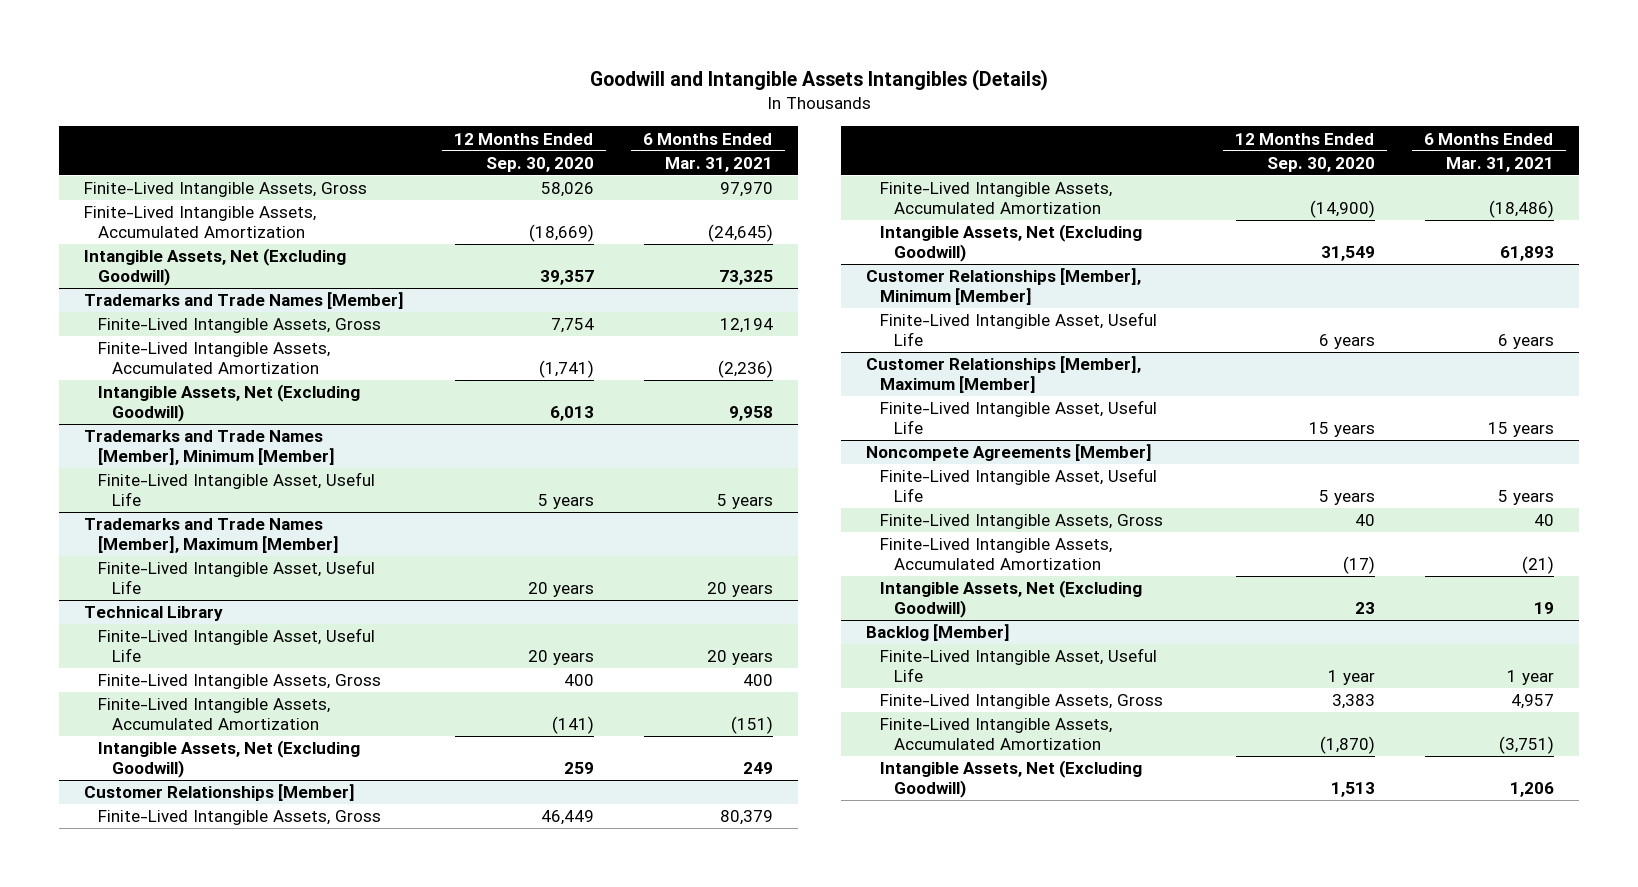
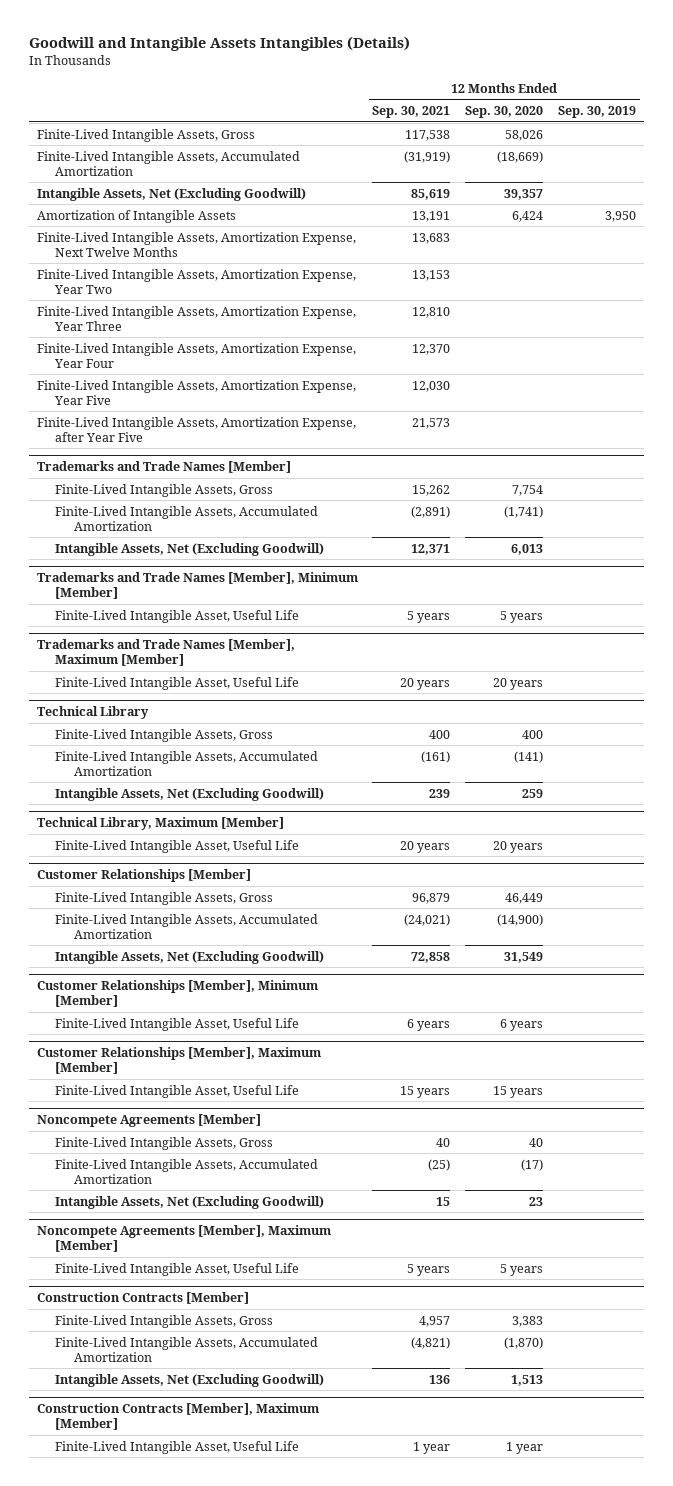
- | 12 Months Ended Sep. 30, 2020 | 6 Months Ended Mar. 31, 2021
+ | 12 Months Ended Sep. 30, 2021 | 12 Months Ended Sep. 30, 2020 | 12 Months Ended Sep. 30, 2019
+ Amortization of Intangible Assets | 13,191 | 6,424 | 3,950
+ Finite-Lived Intangible Assets, Amortization Expense, Next Twelve Months | 13,683 | |
+ Finite-Lived Intangible Assets, Amortization Expense, Year Two | 13,153 | |
+ Finite-Lived Intangible Assets, Amortization Expense, Year Three | 12,810 | |
+ Finite-Lived Intangible Assets, Amortization Expense, Year Four | 12,370 | |
+ Finite-Lived Intangible Assets, Amortization Expense, Year Five | 12,030 | |
+ Finite-Lived Intangible Assets, Amortization Expense, after Year Five | 21,573 | |
@ Technical Library
- Finite-Lived Intangible Asset, Useful Life | 20 years | 20 years
+ Technical Library, Maximum [Member]
+ Finite-Lived Intangible Asset, Useful Life | 20 years | 20 years |
@ Noncompete Agreements [Member]
- Finite-Lived Intangible Asset, Useful Life | 5 years | 5 years
- Backlog [Member]
- Finite-Lived Intangible Asset, Useful Life | 1 year | 1 year
+ Noncompete Agreements [Member], Maximum [Member]
+ Finite-Lived Intangible Asset, Useful Life | 5 years | 5 years |
+ Construction Contracts [Member]
+ Construction Contracts [Member], Maximum [Member]
+ Finite-Lived Intangible Asset, Useful Life | 1 year | 1 year |

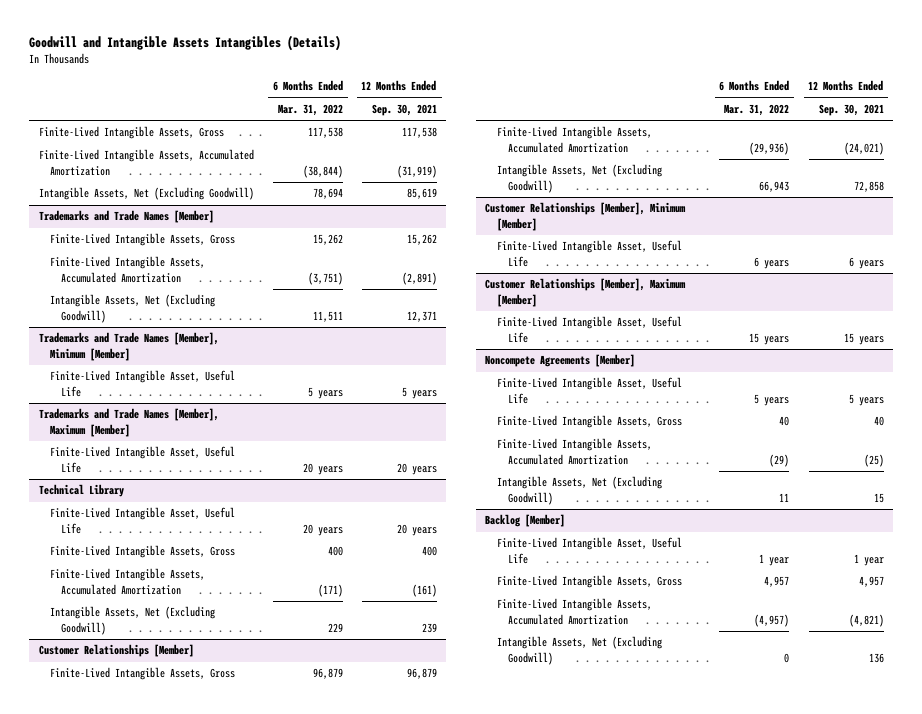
- | 12 Months Ended Sep. 30, 2021 | 12 Months Ended Sep. 30, 2020 | 12 Months Ended Sep. 30, 2019
+ | 6 Months Ended Mar. 31, 2022 | 12 Months Ended Sep. 30, 2021
- Amortization of Intangible Assets | 13,191 | 6,424 | 3,950
- Finite-Lived Intangible Assets, Amortization Expense, Next Twelve Months | 13,683 | |
- Finite-Lived Intangible Assets, Amortization Expense, Year Two | 13,153 | |
- Finite-Lived Intangible Assets, Amortization Expense, Year Three | 12,810 | |
- Finite-Lived Intangible Assets, Amortization Expense, Year Four | 12,370 | |
- Finite-Lived Intangible Assets, Amortization Expense, Year Five | 12,030 | |
- Finite-Lived Intangible Assets, Amortization Expense, after Year Five | 21,573 | |
@ Technical Library
+ Finite-Lived Intangible Asset, Useful Life | 20 years | 20 years
- Technical Library, Maximum [Member]
- Finite-Lived Intangible Asset, Useful Life | 20 years | 20 years |
@ Noncompete Agreements [Member]
+ Finite-Lived Intangible Asset, Useful Life | 5 years | 5 years
- Noncompete Agreements [Member], Maximum [Member]
- Finite-Lived Intangible Asset, Useful Life | 5 years | 5 years |
- Construction Contracts [Member]
+ Backlog [Member]
+ Finite-Lived Intangible Asset, Useful Life | 1 year | 1 year
- Construction Contracts [Member], Maximum [Member]
- Finite-Lived Intangible Asset, Useful Life | 1 year | 1 year |

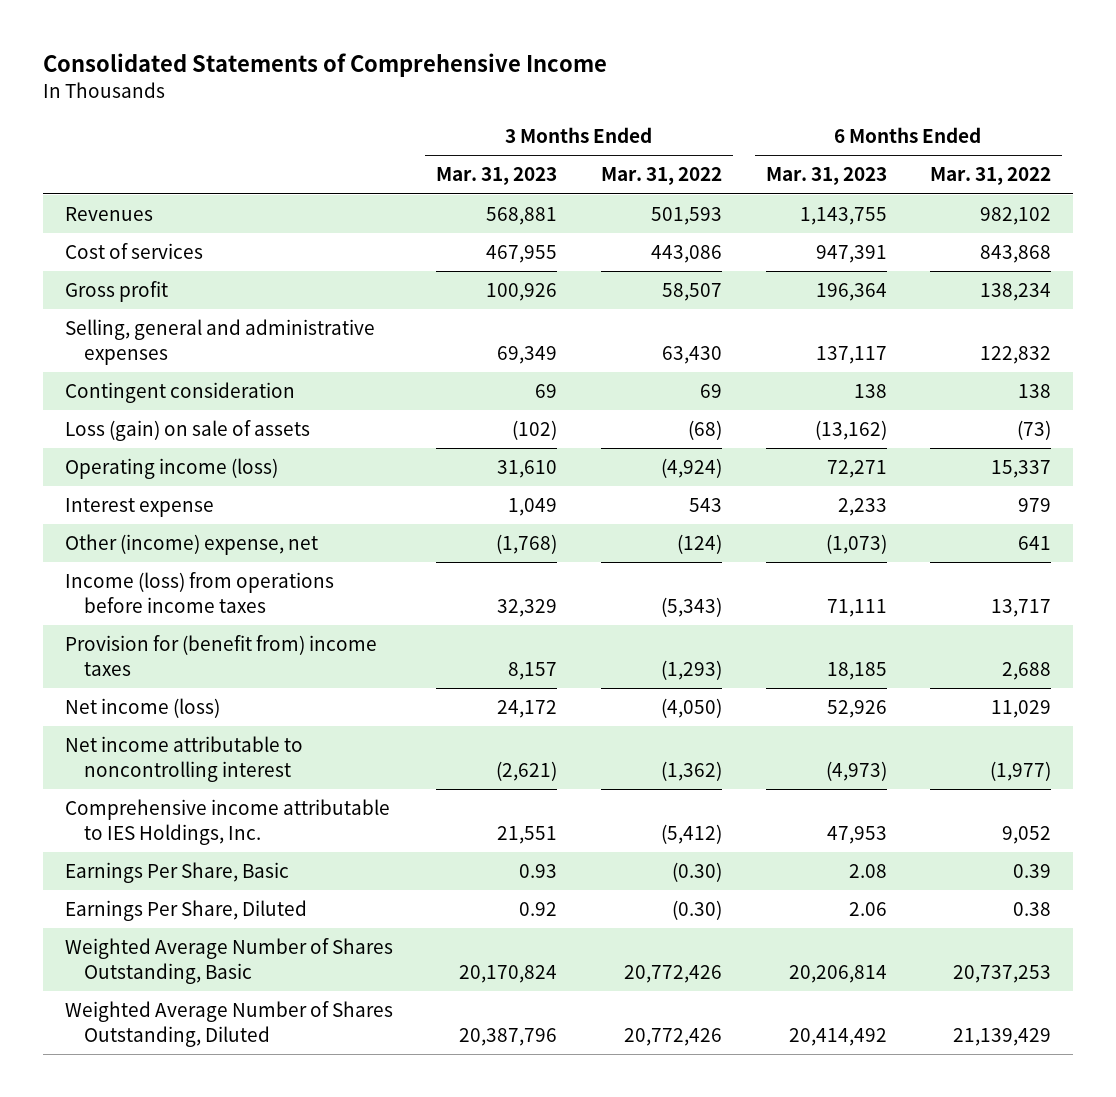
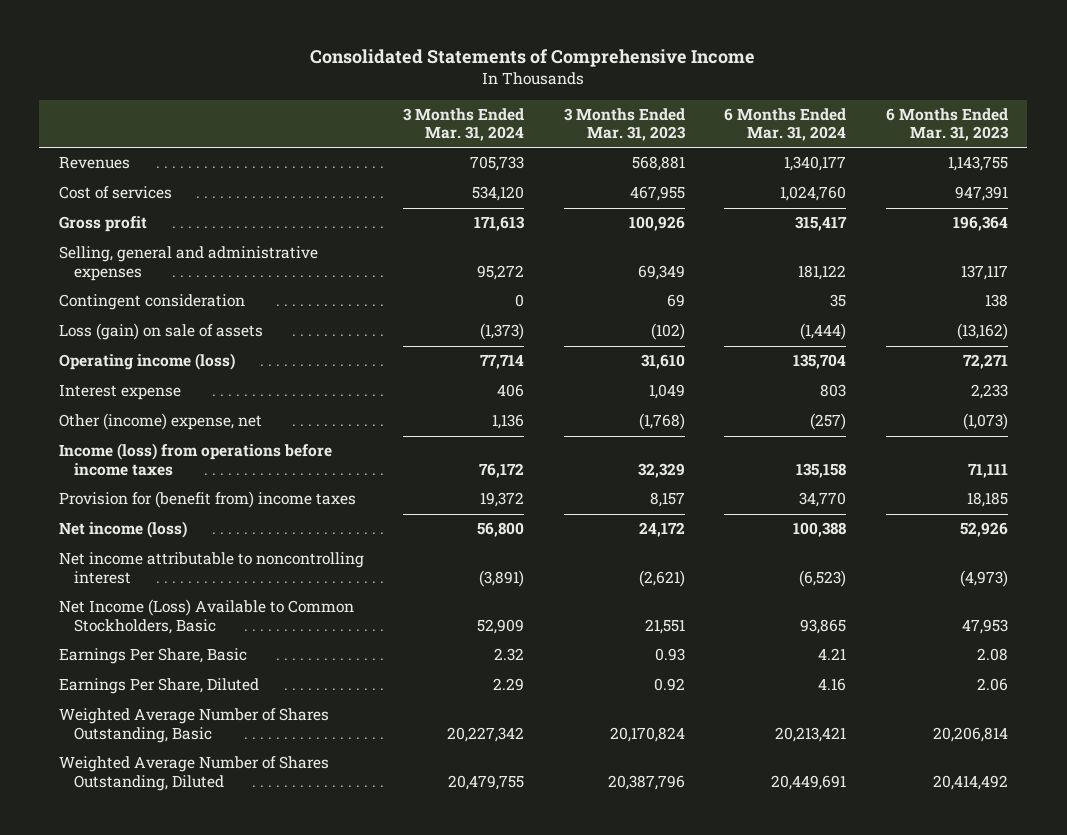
- | 3 Months Ended Mar. 31, 2023 | 3 Months Ended Mar. 31, 2022 | 6 Months Ended Mar. 31, 2023 | 6 Months Ended Mar. 31, 2022
+ | 3 Months Ended Mar. 31, 2024 | 3 Months Ended Mar. 31, 2023 | 6 Months Ended Mar. 31, 2024 | 6 Months Ended Mar. 31, 2023
- Comprehensive income attributable to IES Holdings, Inc. | 21,551 | (5,412) | 47,953 | 9,052
+ Net Income (Loss) Available to Common Stockholders, Basic | 52,909 | 21,551 | 93,865 | 47,953

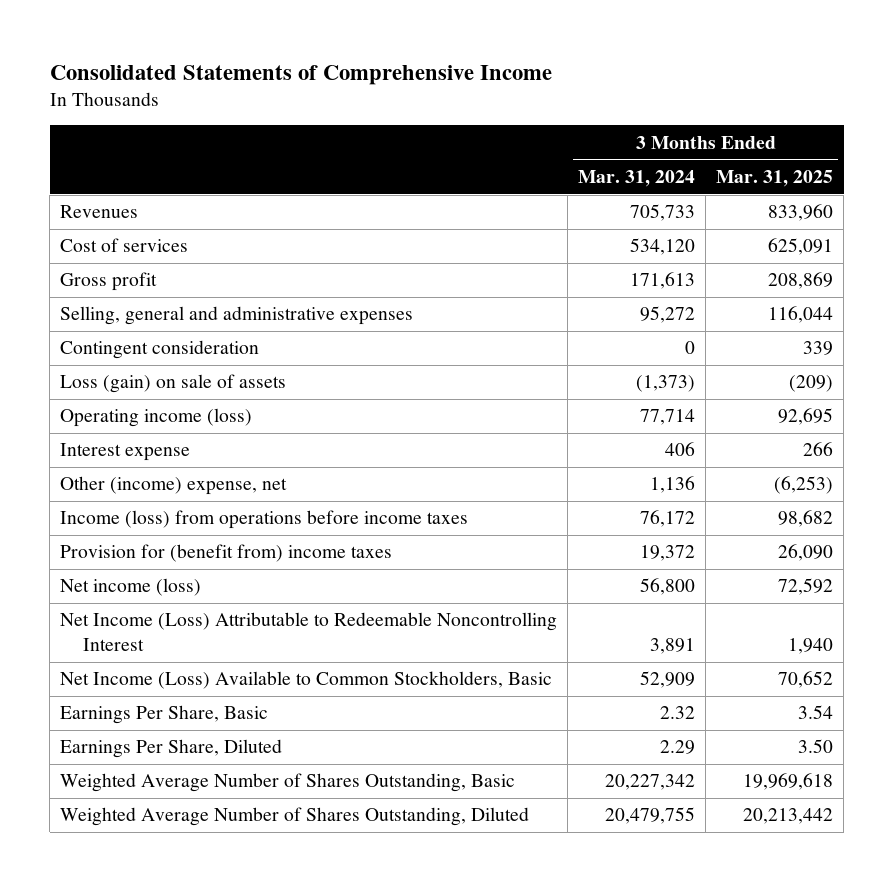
- | 3 Months Ended Mar. 31, 2024 | 3 Months Ended Mar. 31, 2023 | 6 Months Ended Mar. 31, 2024 | 6 Months Ended Mar. 31, 2023
+ | 3 Months Ended Mar. 31, 2024 | 3 Months Ended Mar. 31, 2025
- Net income attributable to noncontrolling interest | (3,891) | (2,621) | (6,523) | (4,973)
+ Net Income (Loss) Attributable to Redeemable Noncontrolling Interest | 3,891 | 1,940

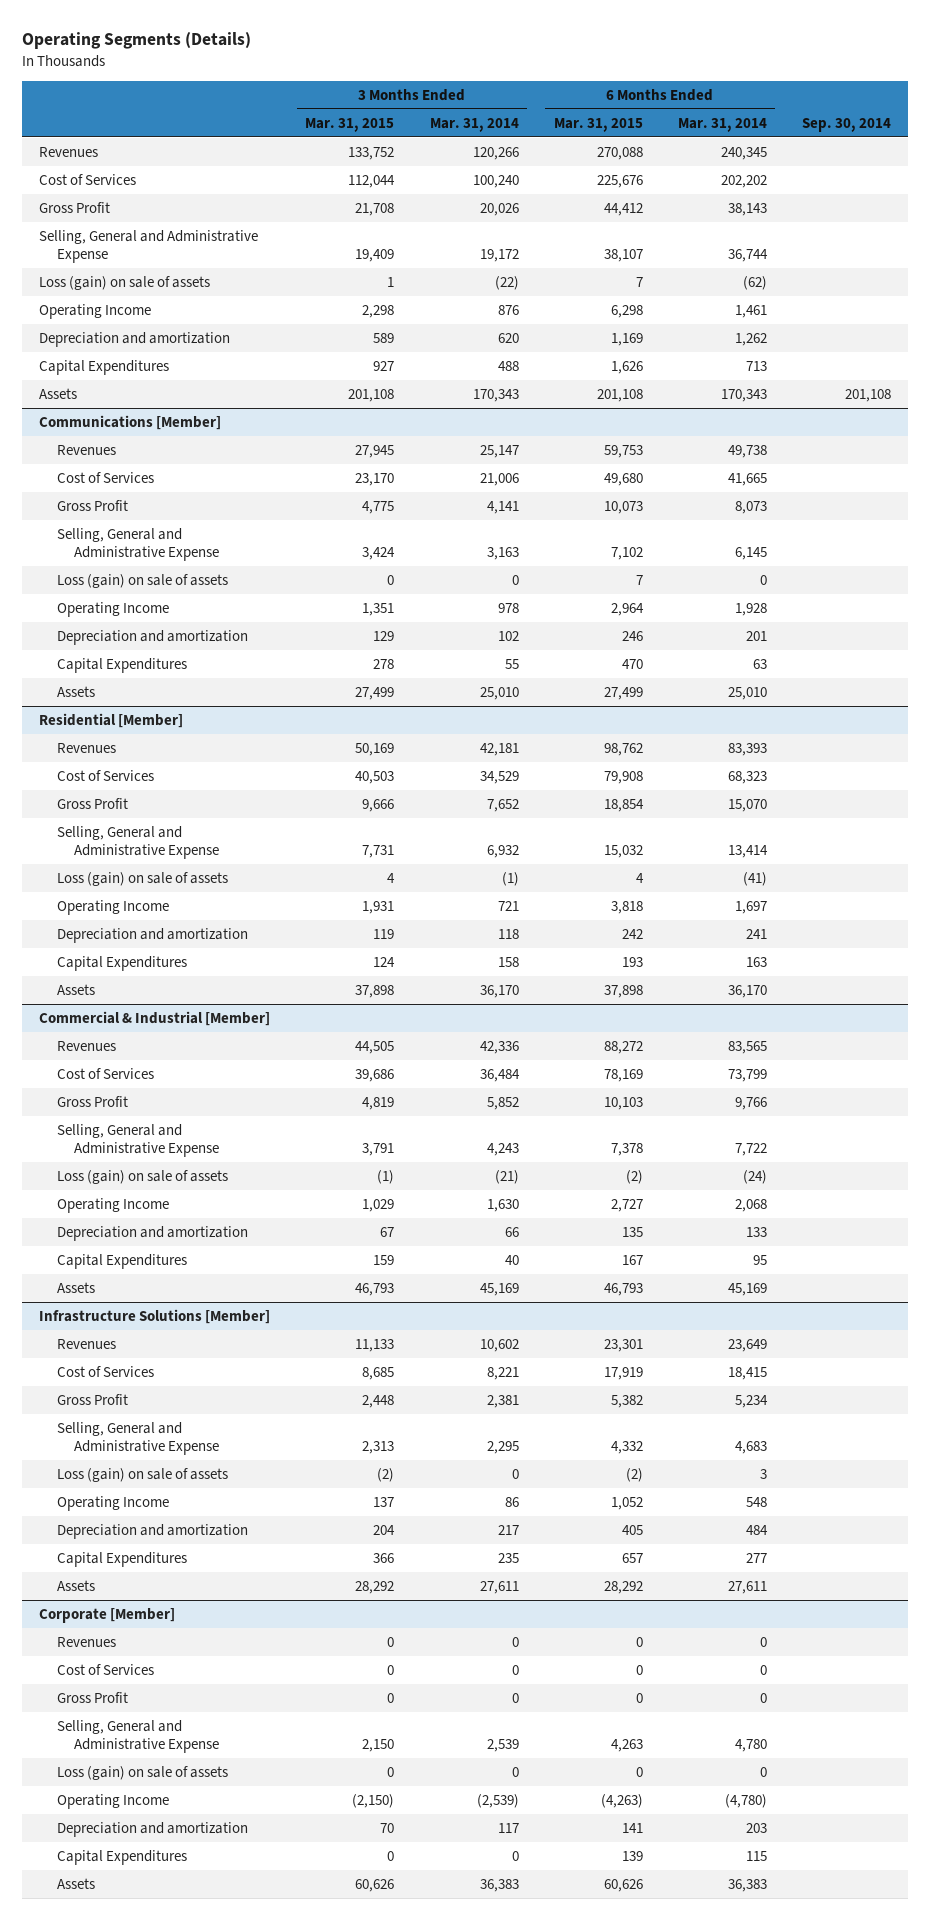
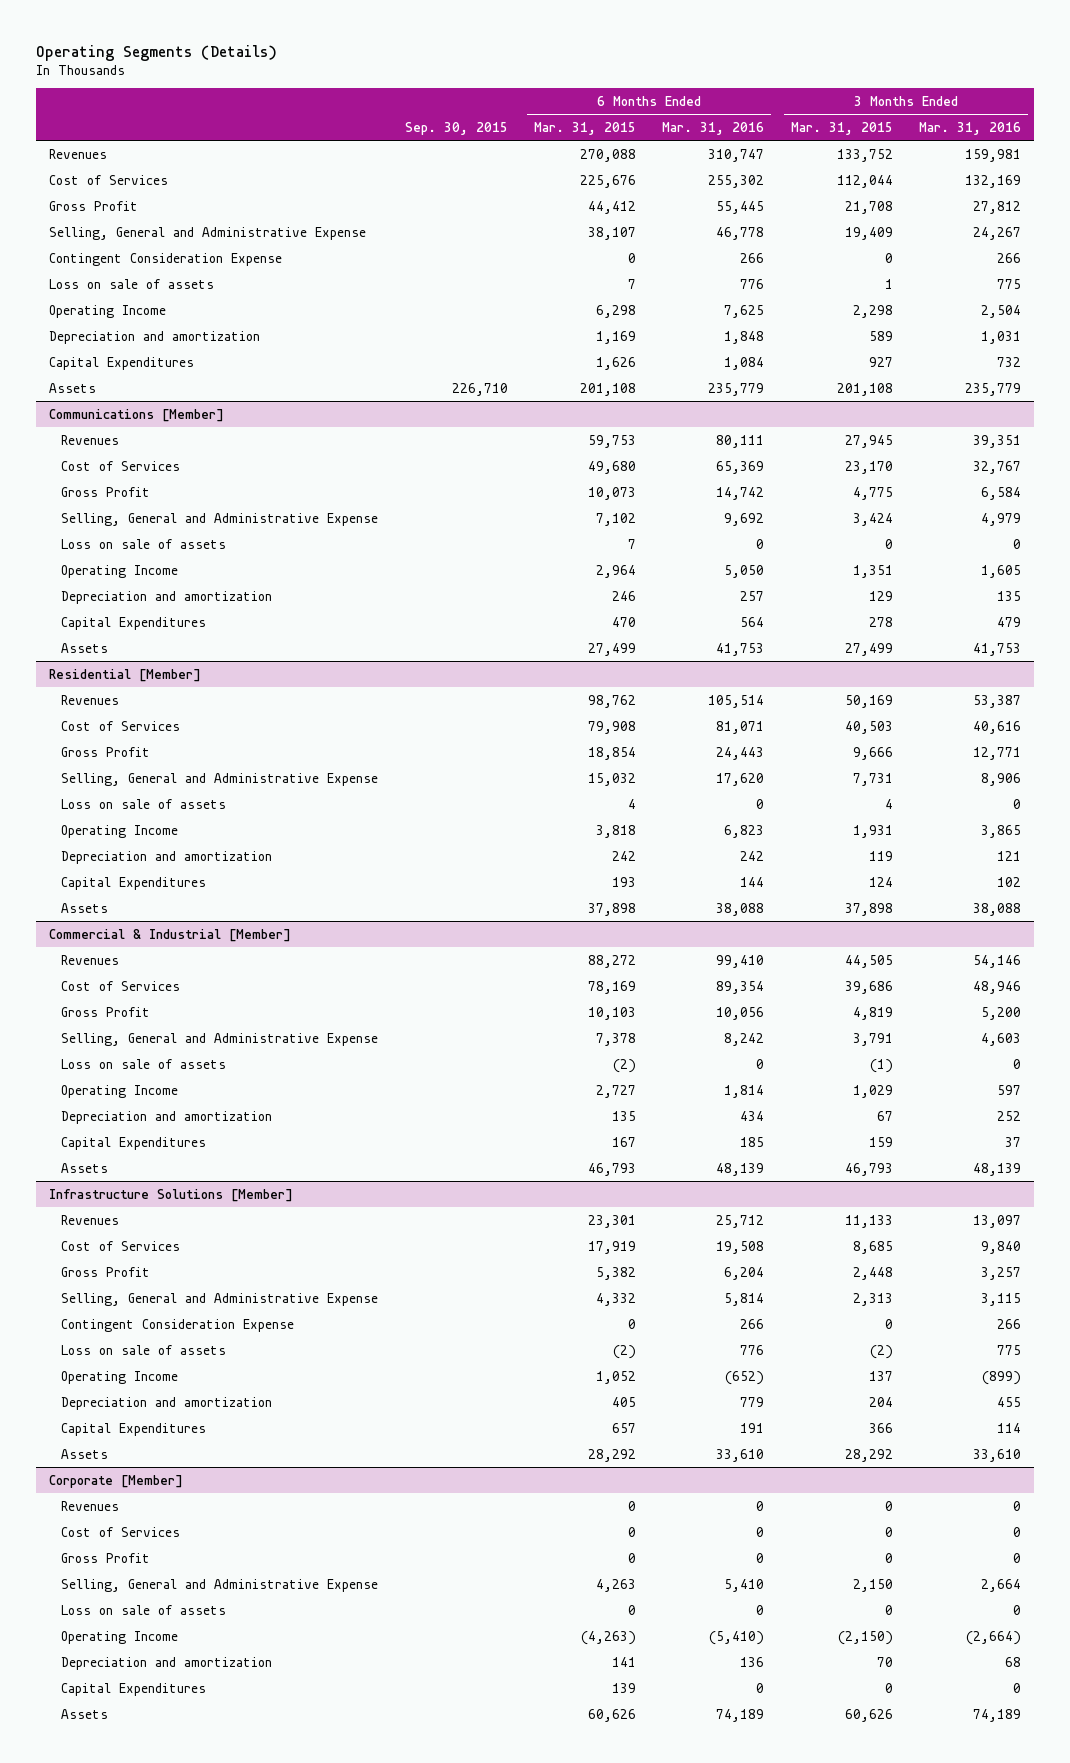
- | 3 Months Ended Mar. 31, 2015 | 3 Months Ended Mar. 31, 2014 | 6 Months Ended Mar. 31, 2015 | 6 Months Ended Mar. 31, 2014 | Sep. 30, 2014
+ | Sep. 30, 2015 | 6 Months Ended Mar. 31, 2015 | 6 Months Ended Mar. 31, 2016 | 3 Months Ended Mar. 31, 2015 | 3 Months Ended Mar. 31, 2016
- Loss (gain) on sale of assets | 1 | (22) | 7 | (62) |
+ Contingent Consideration Expense | | 0 | 266 | 0 | 266
+ Loss on sale of assets | | 7 | 776 | 1 | 775
@ Communications [Member]
- Loss (gain) on sale of assets | 0 | 0 | 7 | 0 |
+ Loss on sale of assets | | 7 | 0 | 0 | 0
@ Residential [Member]
- Loss (gain) on sale of assets | 4 | (1) | 4 | (41) |
+ Loss on sale of assets | | 4 | 0 | 4 | 0
@ Commercial & Industrial [Member]
- Loss (gain) on sale of assets | (1) | (21) | (2) | (24) |
+ Loss on sale of assets | | (2) | 0 | (1) | 0
@ Infrastructure Solutions [Member]
- Loss (gain) on sale of assets | (2) | 0 | (2) | 3 |
+ Contingent Consideration Expense | | 0 | 266 | 0 | 266
+ Loss on sale of assets | | (2) | 776 | (2) | 775
@ Corporate [Member]
- Loss (gain) on sale of assets | 0 | 0 | 0 | 0 |
+ Loss on sale of assets | | 0 | 0 | 0 | 0

